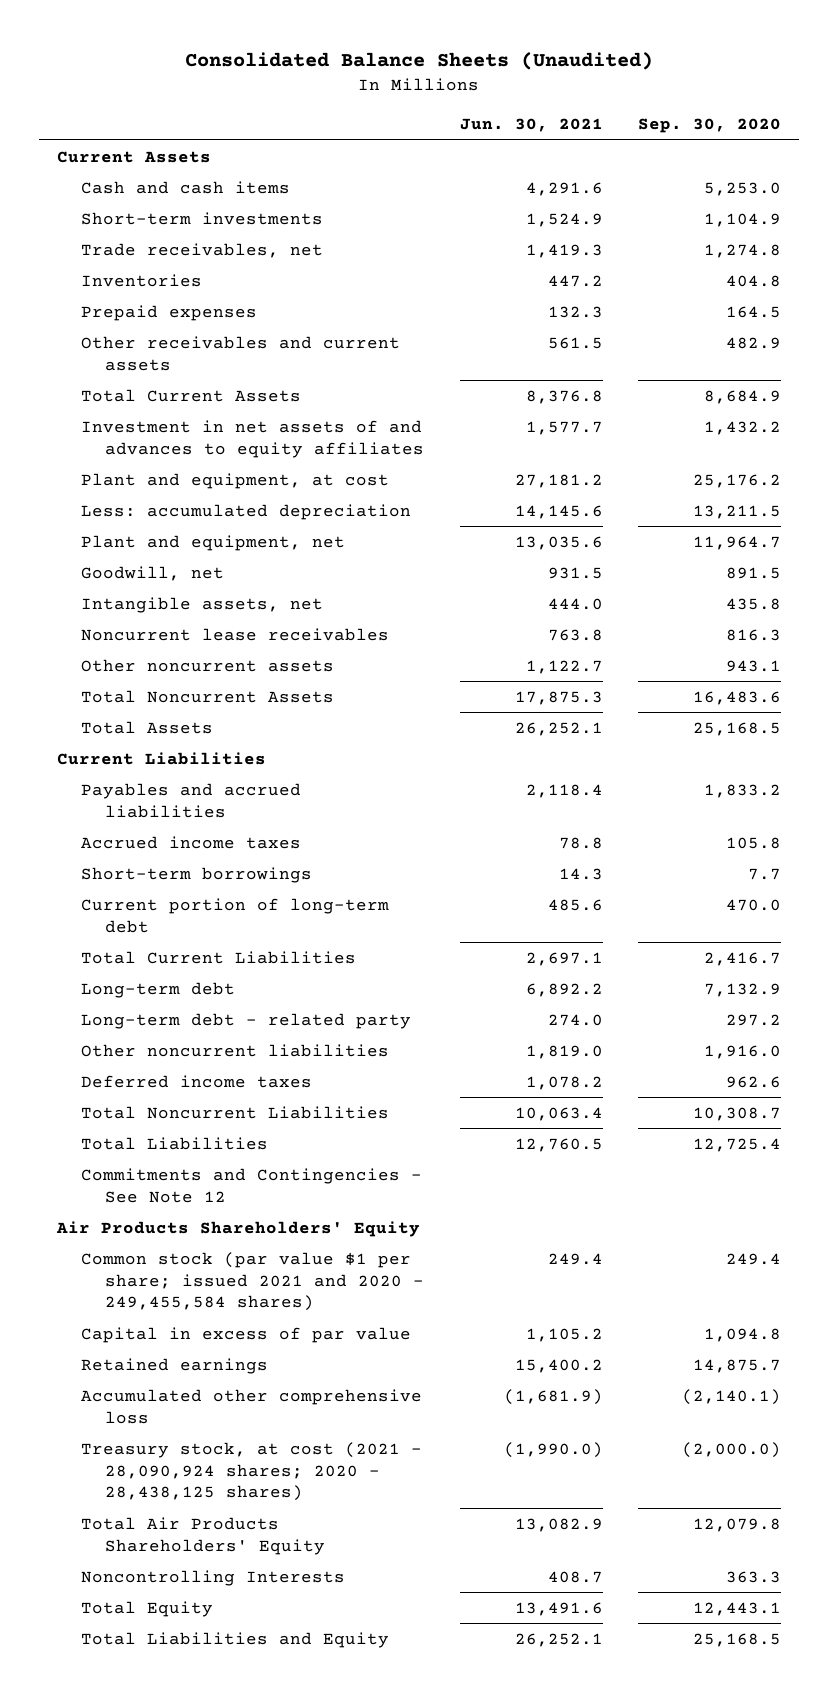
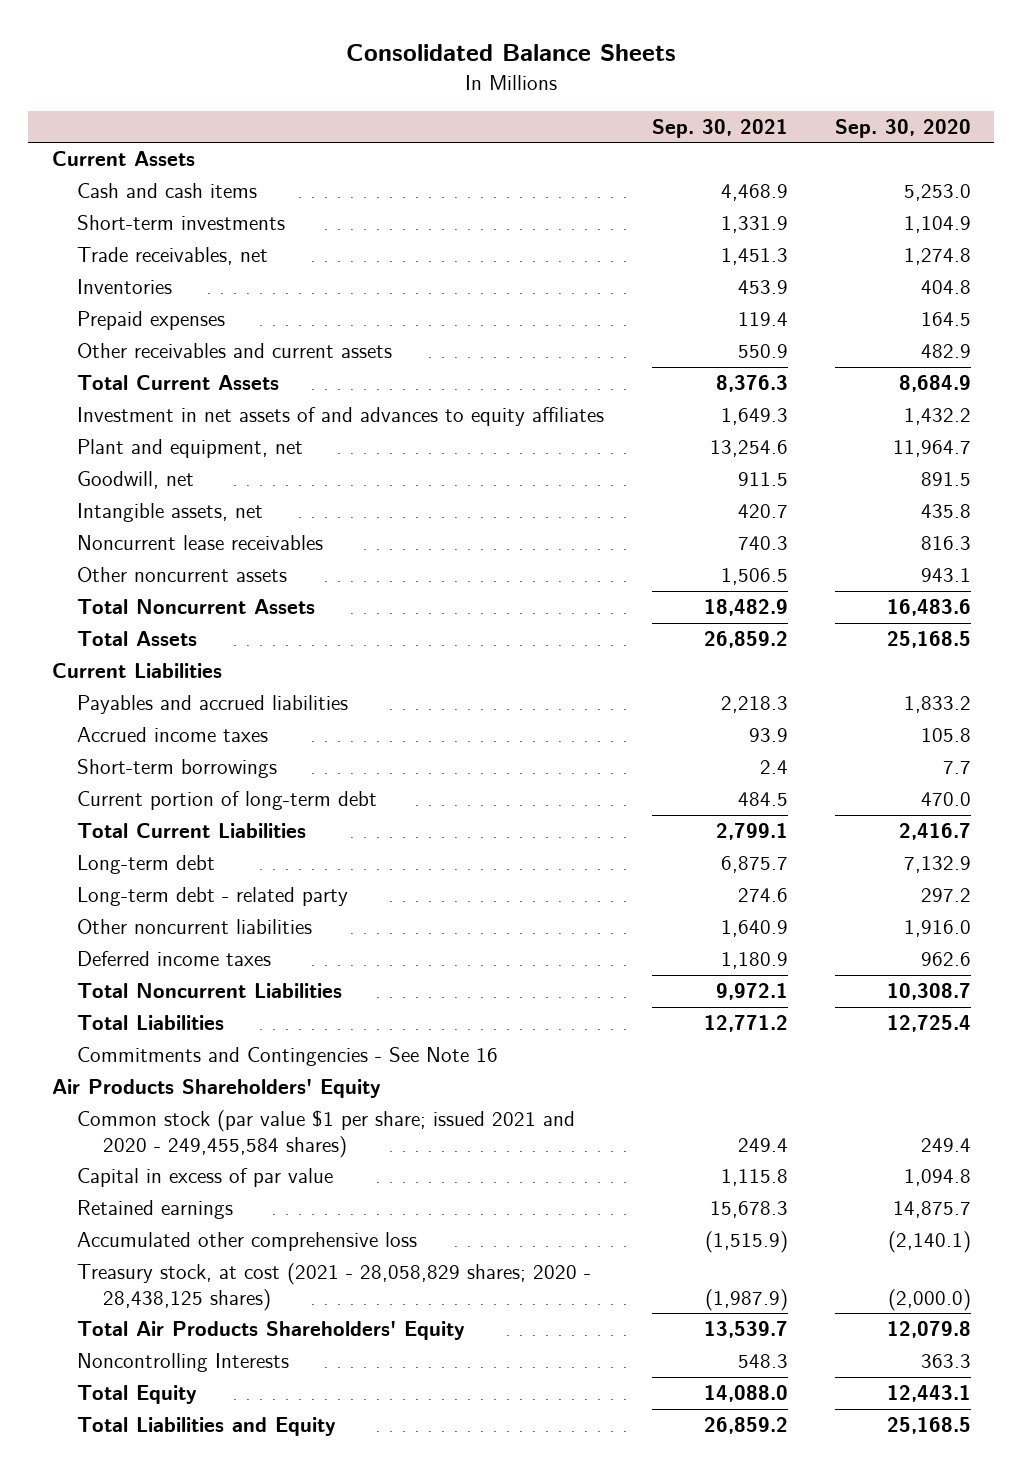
- Consolidated Balance Sheets (Unaudited)
+ Consolidated Balance Sheets
- | Jun. 30, 2021 | Sep. 30, 2020
+ | Sep. 30, 2021 | Sep. 30, 2020
- Plant and equipment, at cost | 27,181.2 | 25,176.2
- Less: accumulated depreciation | 14,145.6 | 13,211.5
- Commitments and Contingencies - See Note 12
+ Commitments and Contingencies - See Note 16
- Treasury stock, at cost (2021 - 28,090,924 shares; 2020 - 28,438,125 shares) | (1,990.0) | (2,000.0)
+ Treasury stock, at cost (2021 - 28,058,829 shares; 2020 - 28,438,125 shares) | (1,987.9) | (2,000.0)

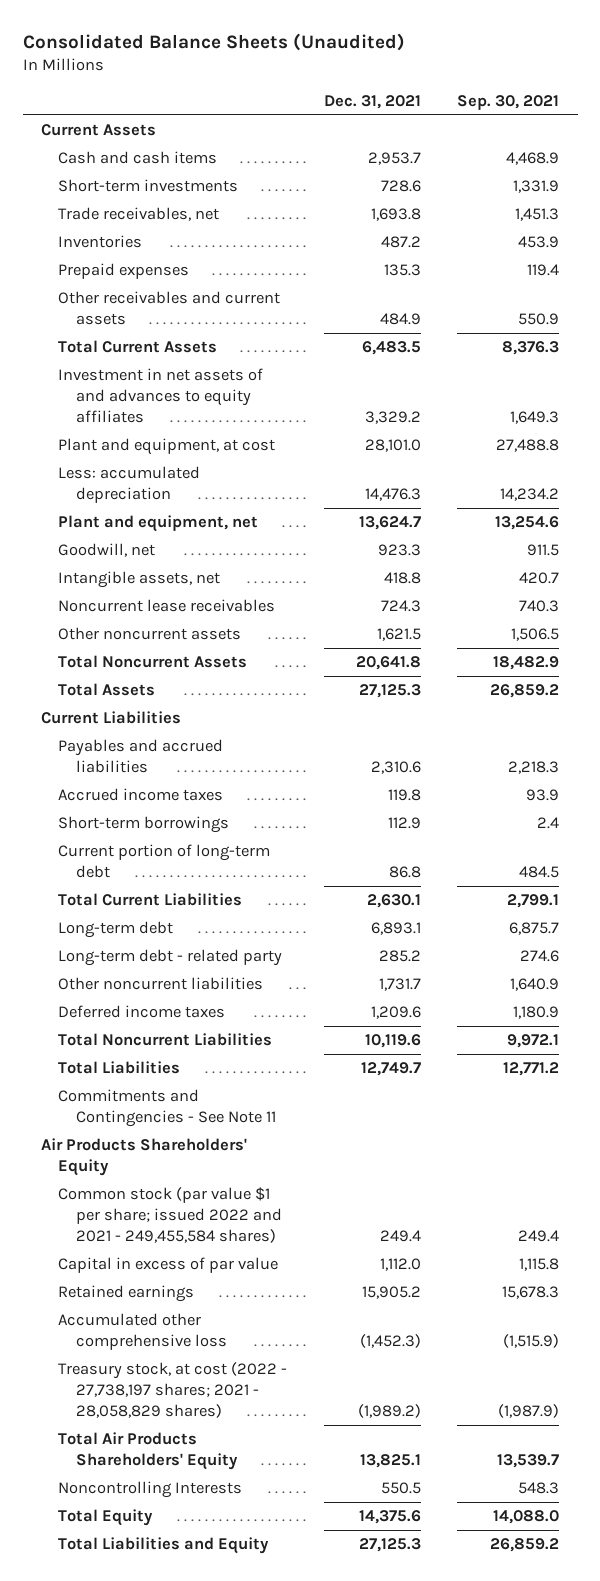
- Consolidated Balance Sheets
+ Consolidated Balance Sheets (Unaudited)
- | Sep. 30, 2021 | Sep. 30, 2020
+ | Dec. 31, 2021 | Sep. 30, 2021
+ Plant and equipment, at cost | 28,101.0 | 27,488.8
+ Less: accumulated depreciation | 14,476.3 | 14,234.2
- Commitments and Contingencies - See Note 16
+ Commitments and Contingencies - See Note 11
- Common stock (par value $1 per share; issued 2021 and 2020 - 249,455,584 shares) | 249.4 | 249.4
+ Common stock (par value $1 per share; issued 2022 and 2021 - 249,455,584 shares) | 249.4 | 249.4
- Treasury stock, at cost (2021 - 28,058,829 shares; 2020 - 28,438,125 shares) | (1,987.9) | (2,000.0)
+ Treasury stock, at cost (2022 - 27,738,197 shares; 2021 - 28,058,829 shares) | (1,989.2) | (1,987.9)

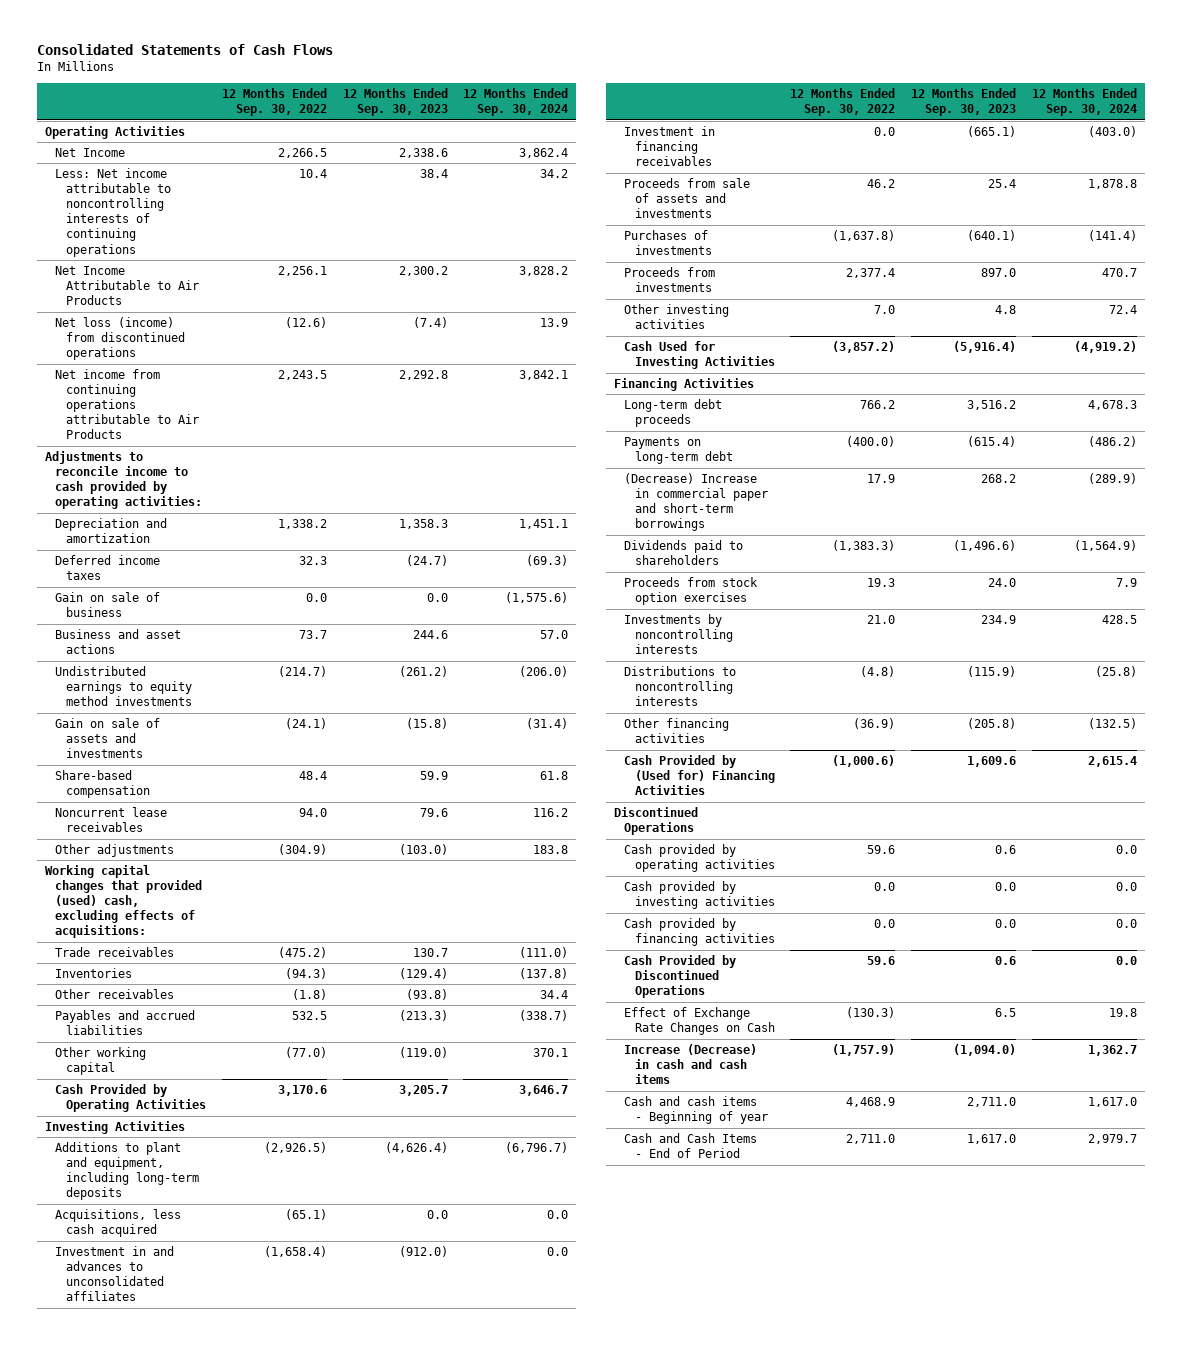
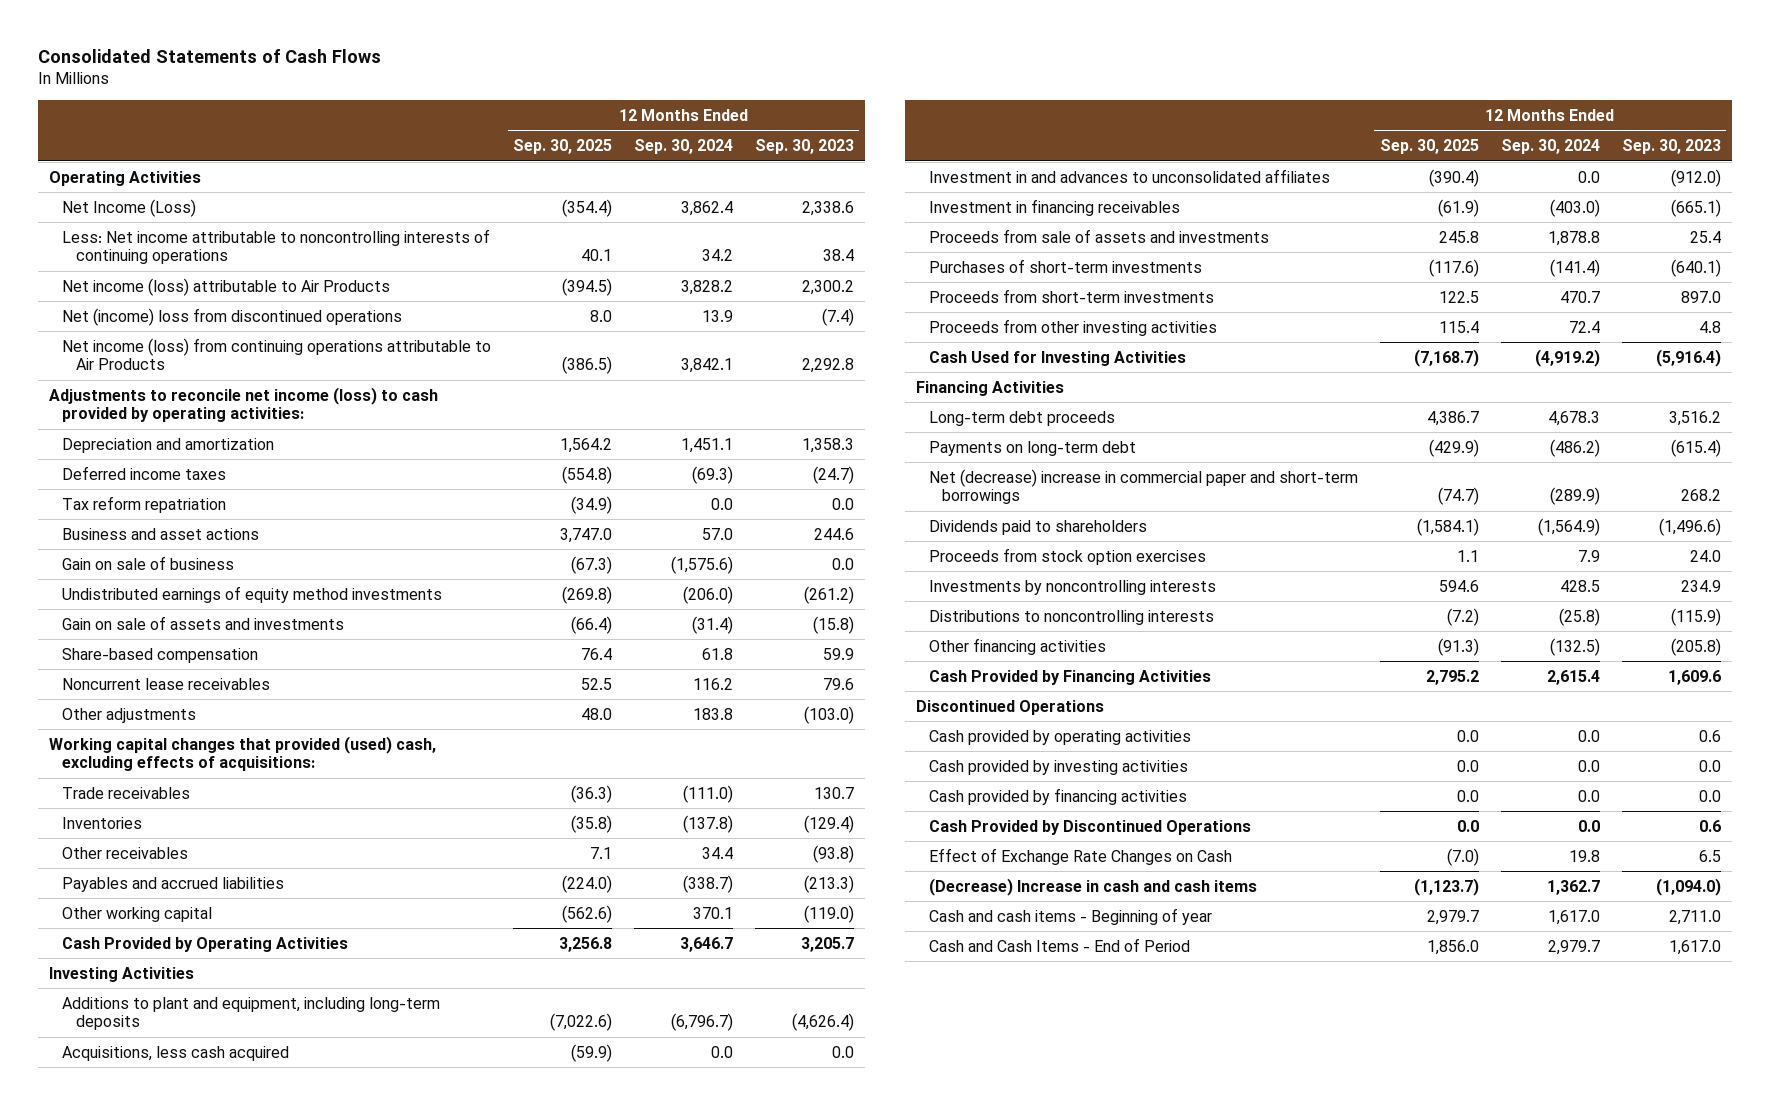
- | 12 Months Ended Sep. 30, 2022 | 12 Months Ended Sep. 30, 2023 | 12 Months Ended Sep. 30, 2024
+ | 12 Months Ended Sep. 30, 2025 | 12 Months Ended Sep. 30, 2024 | 12 Months Ended Sep. 30, 2023
- Net Income | 2,266.5 | 2,338.6 | 3,862.4
+ Net Income (Loss) | (354.4) | 3,862.4 | 2,338.6
- Net Income Attributable to Air Products | 2,256.1 | 2,300.2 | 3,828.2
- Net loss (income) from discontinued operations | (12.6) | (7.4) | 13.9
- Net income from continuing operations attributable to Air Products | 2,243.5 | 2,292.8 | 3,842.1
- Adjustments to reconcile income to cash provided by operating activities:
+ Net income (loss) attributable to Air Products | (394.5) | 3,828.2 | 2,300.2
+ Net (income) loss from discontinued operations | 8.0 | 13.9 | (7.4)
+ Net income (loss) from continuing operations attributable to Air Products | (386.5) | 3,842.1 | 2,292.8
+ Adjustments to reconcile net income (loss) to cash provided by operating activities:
+ Tax reform repatriation | (34.9) | 0.0 | 0.0
- Undistributed earnings to equity method investments | (214.7) | (261.2) | (206.0)
moved down: Gain on sale of business | (67.3) | (1,575.6) | 0.0
+ Undistributed earnings of equity method investments | (269.8) | (206.0) | (261.2)
- Purchases of investments | (1,637.8) | (640.1) | (141.4)
- Proceeds from investments | 2,377.4 | 897.0 | 470.7
- Other investing activities | 7.0 | 4.8 | 72.4
+ Purchases of short-term investments | (117.6) | (141.4) | (640.1)
+ Proceeds from short-term investments | 122.5 | 470.7 | 897.0
+ Proceeds from other investing activities | 115.4 | 72.4 | 4.8
- (Decrease) Increase in commercial paper and short-term borrowings | 17.9 | 268.2 | (289.9)
+ Net (decrease) increase in commercial paper and short-term borrowings | (74.7) | (289.9) | 268.2
- Cash Provided by (Used for) Financing Activities | (1,000.6) | 1,609.6 | 2,615.4
+ Cash Provided by Financing Activities | 2,795.2 | 2,615.4 | 1,609.6
- Increase (Decrease) in cash and cash items | (1,757.9) | (1,094.0) | 1,362.7
+ (Decrease) Increase in cash and cash items | (1,123.7) | 1,362.7 | (1,094.0)

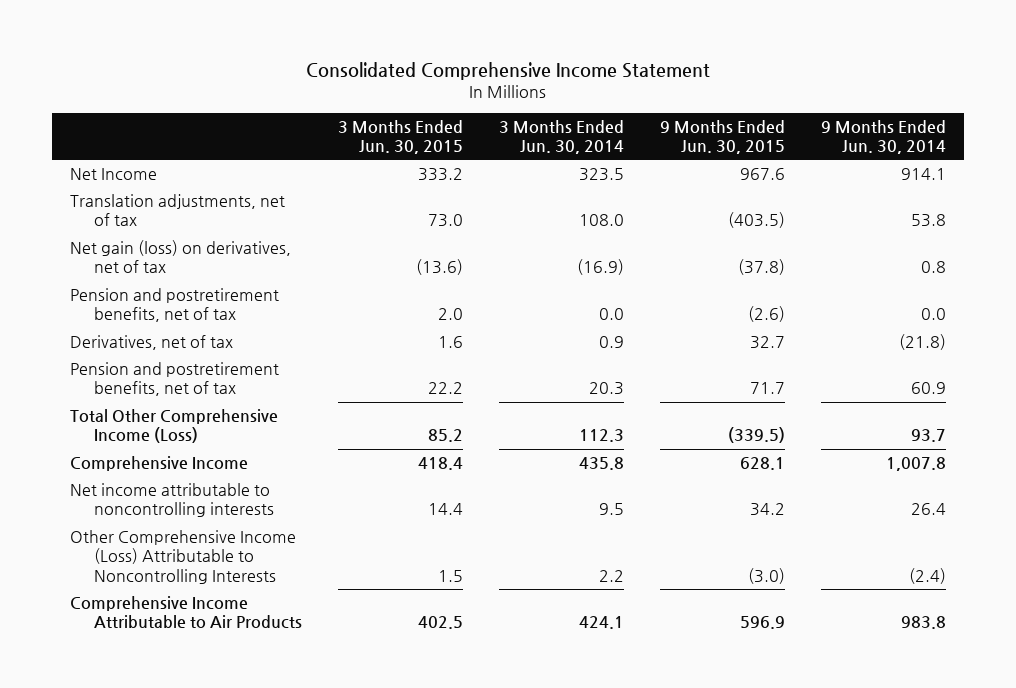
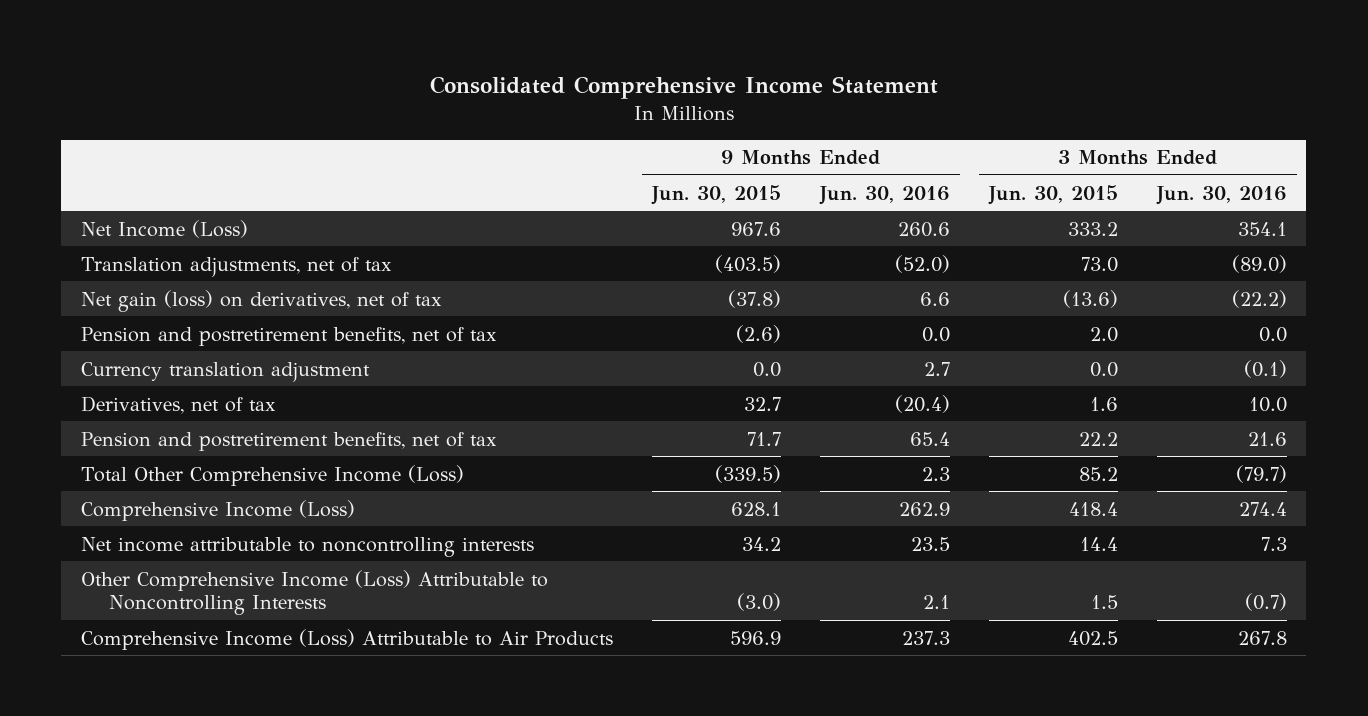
- | 3 Months Ended Jun. 30, 2015 | 3 Months Ended Jun. 30, 2014 | 9 Months Ended Jun. 30, 2015 | 9 Months Ended Jun. 30, 2014
+ | 9 Months Ended Jun. 30, 2015 | 9 Months Ended Jun. 30, 2016 | 3 Months Ended Jun. 30, 2015 | 3 Months Ended Jun. 30, 2016
- Net Income | 333.2 | 323.5 | 967.6 | 914.1
+ Net Income (Loss) | 967.6 | 260.6 | 333.2 | 354.1
+ Currency translation adjustment | 0.0 | 2.7 | 0.0 | (0.1)
- Comprehensive Income | 418.4 | 435.8 | 628.1 | 1,007.8
+ Comprehensive Income (Loss) | 628.1 | 262.9 | 418.4 | 274.4
- Comprehensive Income Attributable to Air Products | 402.5 | 424.1 | 596.9 | 983.8
+ Comprehensive Income (Loss) Attributable to Air Products | 596.9 | 237.3 | 402.5 | 267.8

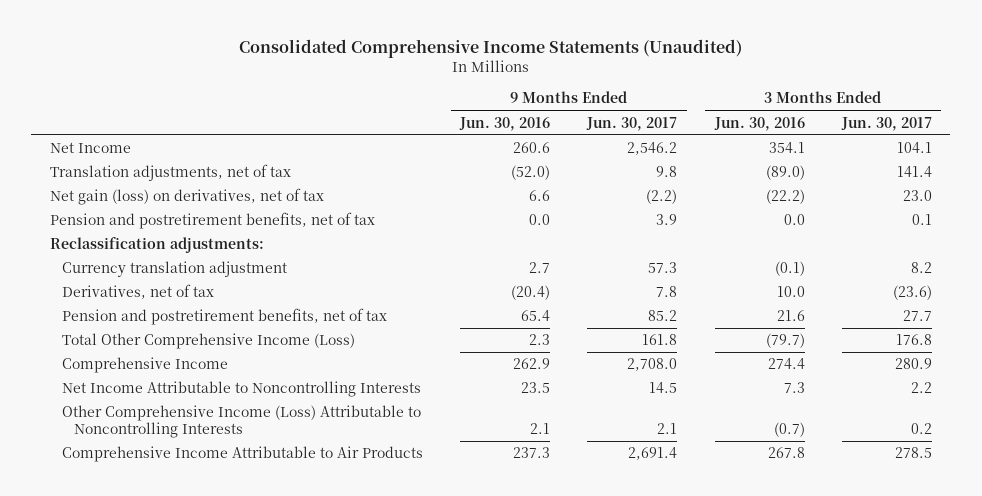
- Consolidated Comprehensive Income Statement
+ Consolidated Comprehensive Income Statements (Unaudited)
- | 9 Months Ended Jun. 30, 2015 | 9 Months Ended Jun. 30, 2016 | 3 Months Ended Jun. 30, 2015 | 3 Months Ended Jun. 30, 2016
+ | 9 Months Ended Jun. 30, 2016 | 9 Months Ended Jun. 30, 2017 | 3 Months Ended Jun. 30, 2016 | 3 Months Ended Jun. 30, 2017
- Net Income (Loss) | 967.6 | 260.6 | 333.2 | 354.1
+ Net Income | 260.6 | 2,546.2 | 354.1 | 104.1
+ Reclassification adjustments:
- Comprehensive Income (Loss) | 628.1 | 262.9 | 418.4 | 274.4
- Net income attributable to noncontrolling interests | 34.2 | 23.5 | 14.4 | 7.3
+ Comprehensive Income | 262.9 | 2,708.0 | 274.4 | 280.9
+ Net Income Attributable to Noncontrolling Interests | 23.5 | 14.5 | 7.3 | 2.2
- Comprehensive Income (Loss) Attributable to Air Products | 596.9 | 237.3 | 402.5 | 267.8
+ Comprehensive Income Attributable to Air Products | 237.3 | 2,691.4 | 267.8 | 278.5

